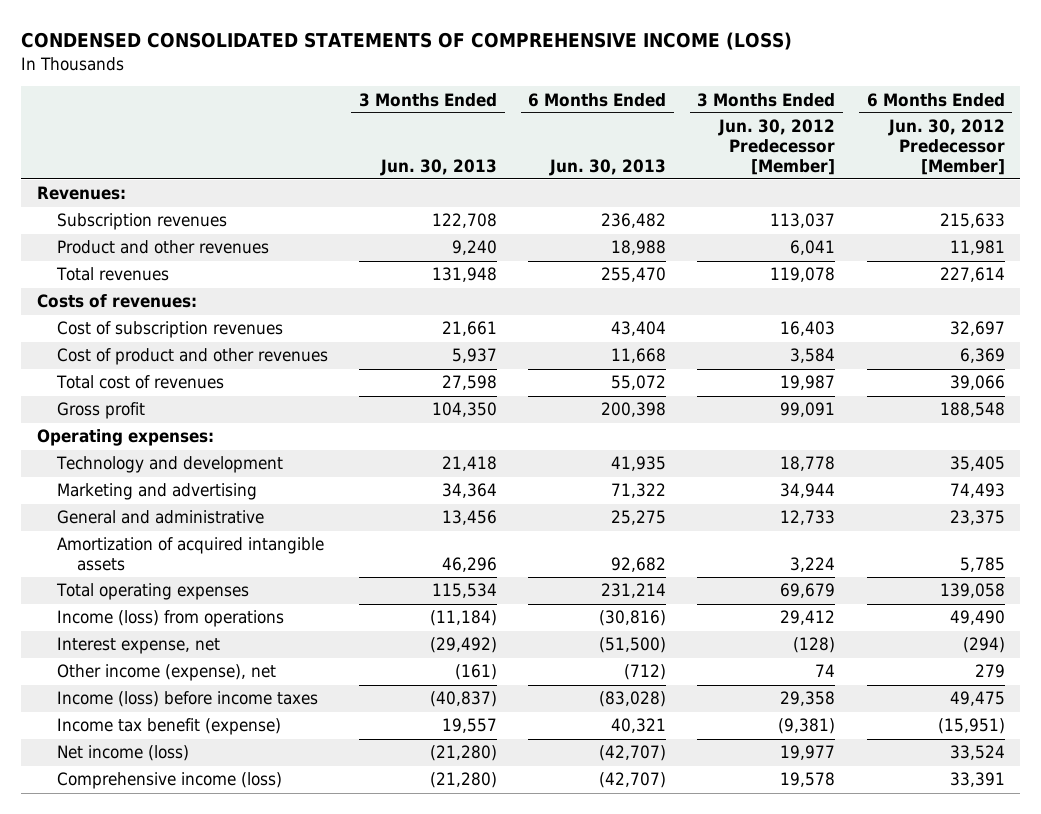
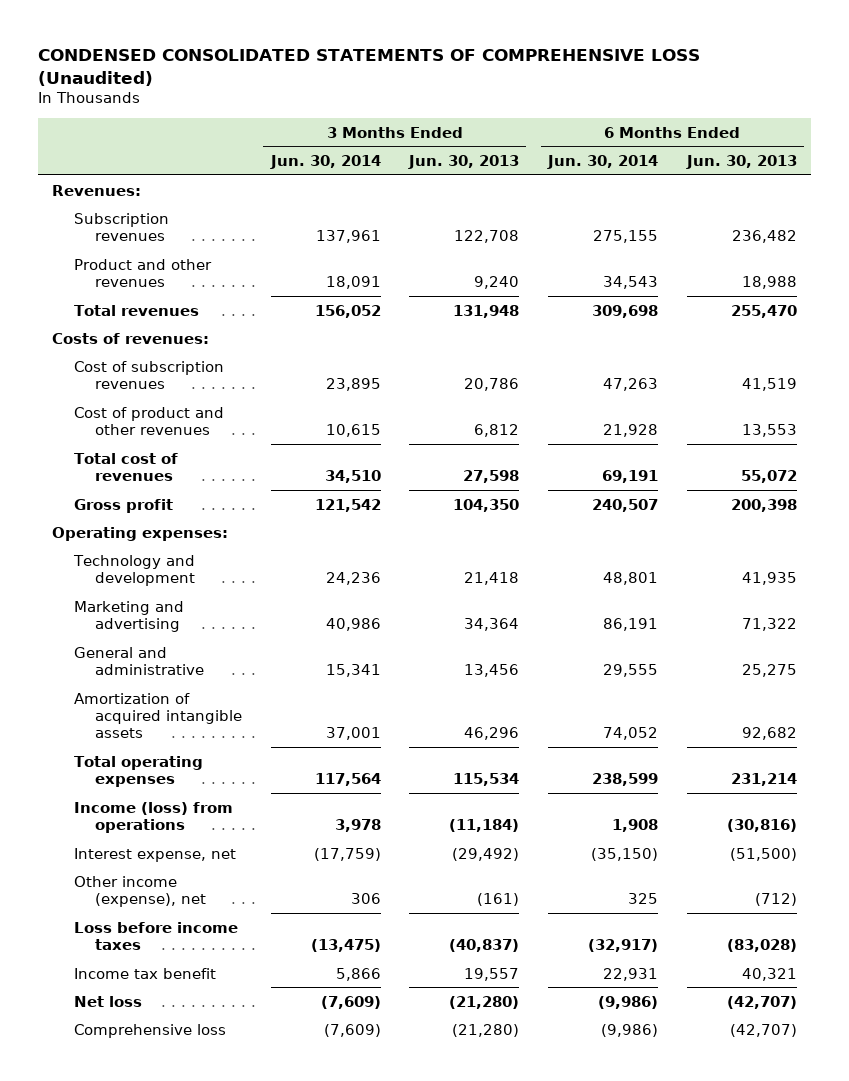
- CONDENSED CONSOLIDATED STATEMENTS OF COMPREHENSIVE INCOME (LOSS)
+ CONDENSED CONSOLIDATED STATEMENTS OF COMPREHENSIVE LOSS (Unaudited)
- | 3 Months Ended Jun. 30, 2013 | 6 Months Ended Jun. 30, 2013 | 3 Months Ended Jun. 30, 2012 Predecessor [Member] | 6 Months Ended Jun. 30, 2012 Predecessor [Member]
+ | 3 Months Ended Jun. 30, 2014 | 3 Months Ended Jun. 30, 2013 | 6 Months Ended Jun. 30, 2014 | 6 Months Ended Jun. 30, 2013
- Cost of subscription revenues | 21,661 | 43,404 | 16,403 | 32,697
- Cost of product and other revenues | 5,937 | 11,668 | 3,584 | 6,369
+ Cost of subscription revenues | 23,895 | 20,786 | 47,263 | 41,519
+ Cost of product and other revenues | 10,615 | 6,812 | 21,928 | 13,553
- Income (loss) before income taxes | (40,837) | (83,028) | 29,358 | 49,475
- Income tax benefit (expense) | 19,557 | 40,321 | (9,381) | (15,951)
- Net income (loss) | (21,280) | (42,707) | 19,977 | 33,524
- Comprehensive income (loss) | (21,280) | (42,707) | 19,578 | 33,391
+ Loss before income taxes | (13,475) | (40,837) | (32,917) | (83,028)
+ Income tax benefit | 5,866 | 19,557 | 22,931 | 40,321
+ Net loss | (7,609) | (21,280) | (9,986) | (42,707)
+ Comprehensive loss | (7,609) | (21,280) | (9,986) | (42,707)

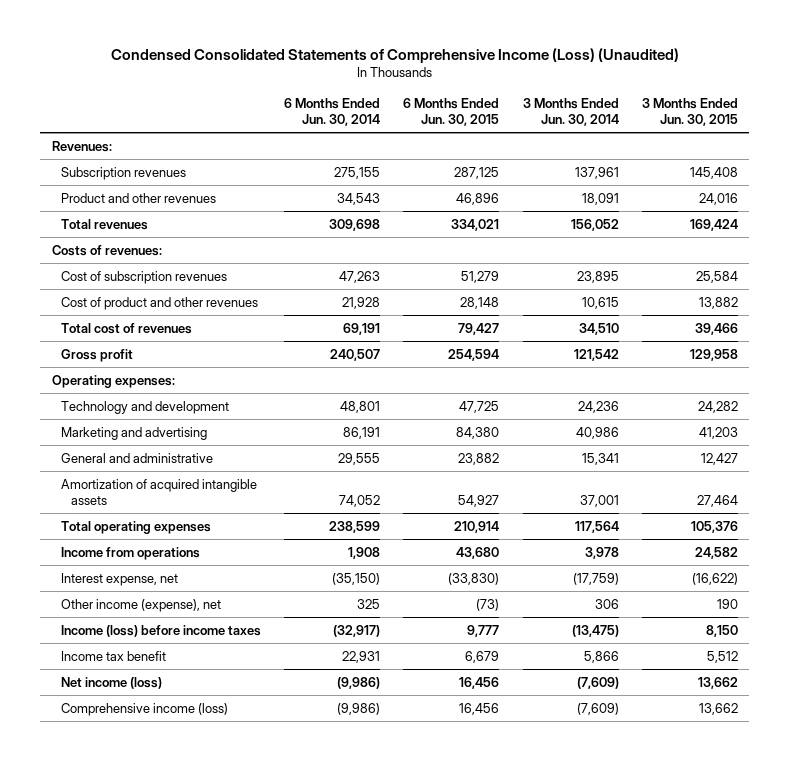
- CONDENSED CONSOLIDATED STATEMENTS OF COMPREHENSIVE LOSS (Unaudited)
+ Condensed Consolidated Statements of Comprehensive Income (Loss) (Unaudited)
- | 3 Months Ended Jun. 30, 2014 | 3 Months Ended Jun. 30, 2013 | 6 Months Ended Jun. 30, 2014 | 6 Months Ended Jun. 30, 2013
+ | 6 Months Ended Jun. 30, 2014 | 6 Months Ended Jun. 30, 2015 | 3 Months Ended Jun. 30, 2014 | 3 Months Ended Jun. 30, 2015
- Income (loss) from operations | 3,978 | (11,184) | 1,908 | (30,816)
+ Income from operations | 1,908 | 43,680 | 3,978 | 24,582
- Loss before income taxes | (13,475) | (40,837) | (32,917) | (83,028)
+ Income (loss) before income taxes | (32,917) | 9,777 | (13,475) | 8,150
- Net loss | (7,609) | (21,280) | (9,986) | (42,707)
- Comprehensive loss | (7,609) | (21,280) | (9,986) | (42,707)
+ Net income (loss) | (9,986) | 16,456 | (7,609) | 13,662
+ Comprehensive income (loss) | (9,986) | 16,456 | (7,609) | 13,662

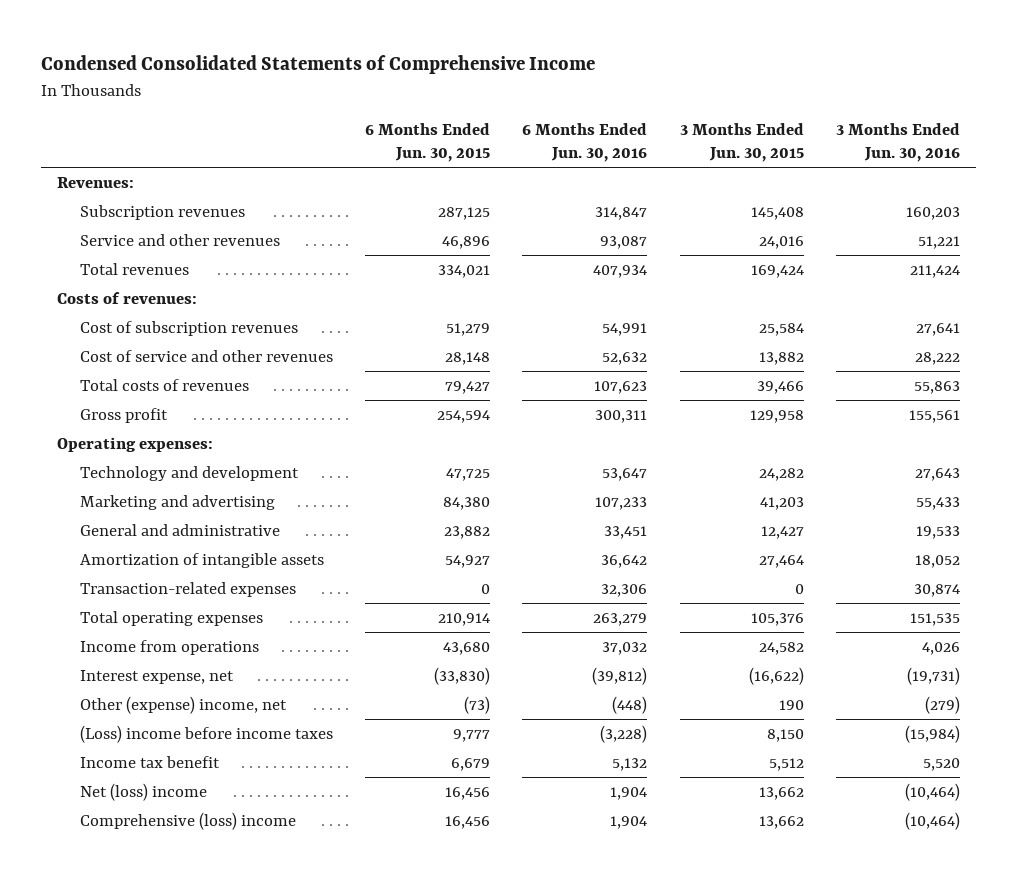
- Condensed Consolidated Statements of Comprehensive Income (Loss) (Unaudited)
+ Condensed Consolidated Statements of Comprehensive Income
- | 6 Months Ended Jun. 30, 2014 | 6 Months Ended Jun. 30, 2015 | 3 Months Ended Jun. 30, 2014 | 3 Months Ended Jun. 30, 2015
+ | 6 Months Ended Jun. 30, 2015 | 6 Months Ended Jun. 30, 2016 | 3 Months Ended Jun. 30, 2015 | 3 Months Ended Jun. 30, 2016
- Product and other revenues | 34,543 | 46,896 | 18,091 | 24,016
+ Service and other revenues | 46,896 | 93,087 | 24,016 | 51,221
- Cost of product and other revenues | 21,928 | 28,148 | 10,615 | 13,882
- Total cost of revenues | 69,191 | 79,427 | 34,510 | 39,466
+ Cost of service and other revenues | 28,148 | 52,632 | 13,882 | 28,222
+ Total costs of revenues | 79,427 | 107,623 | 39,466 | 55,863
- Amortization of acquired intangible assets | 74,052 | 54,927 | 37,001 | 27,464
+ Amortization of intangible assets | 54,927 | 36,642 | 27,464 | 18,052
+ Transaction-related expenses | 0 | 32,306 | 0 | 30,874
- Other income (expense), net | 325 | (73) | 306 | 190
- Income (loss) before income taxes | (32,917) | 9,777 | (13,475) | 8,150
+ Other (expense) income, net | (73) | (448) | 190 | (279)
+ (Loss) income before income taxes | 9,777 | (3,228) | 8,150 | (15,984)
- Net income (loss) | (9,986) | 16,456 | (7,609) | 13,662
- Comprehensive income (loss) | (9,986) | 16,456 | (7,609) | 13,662
+ Net (loss) income | 16,456 | 1,904 | 13,662 | (10,464)
+ Comprehensive (loss) income | 16,456 | 1,904 | 13,662 | (10,464)

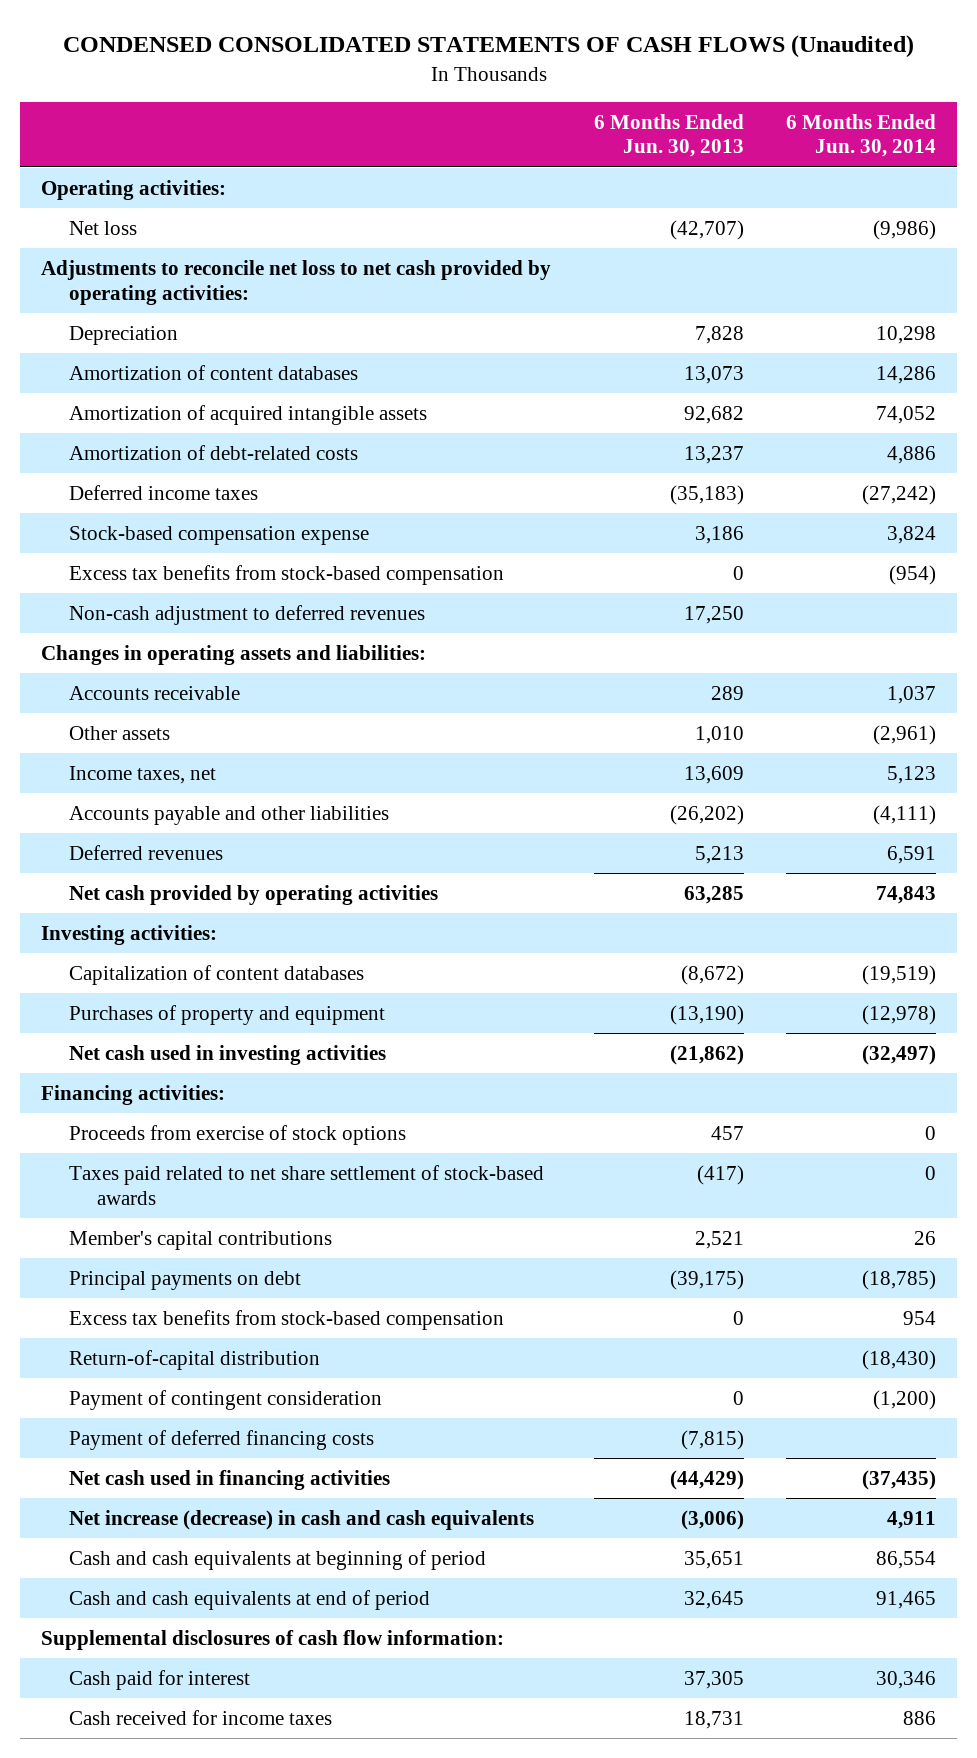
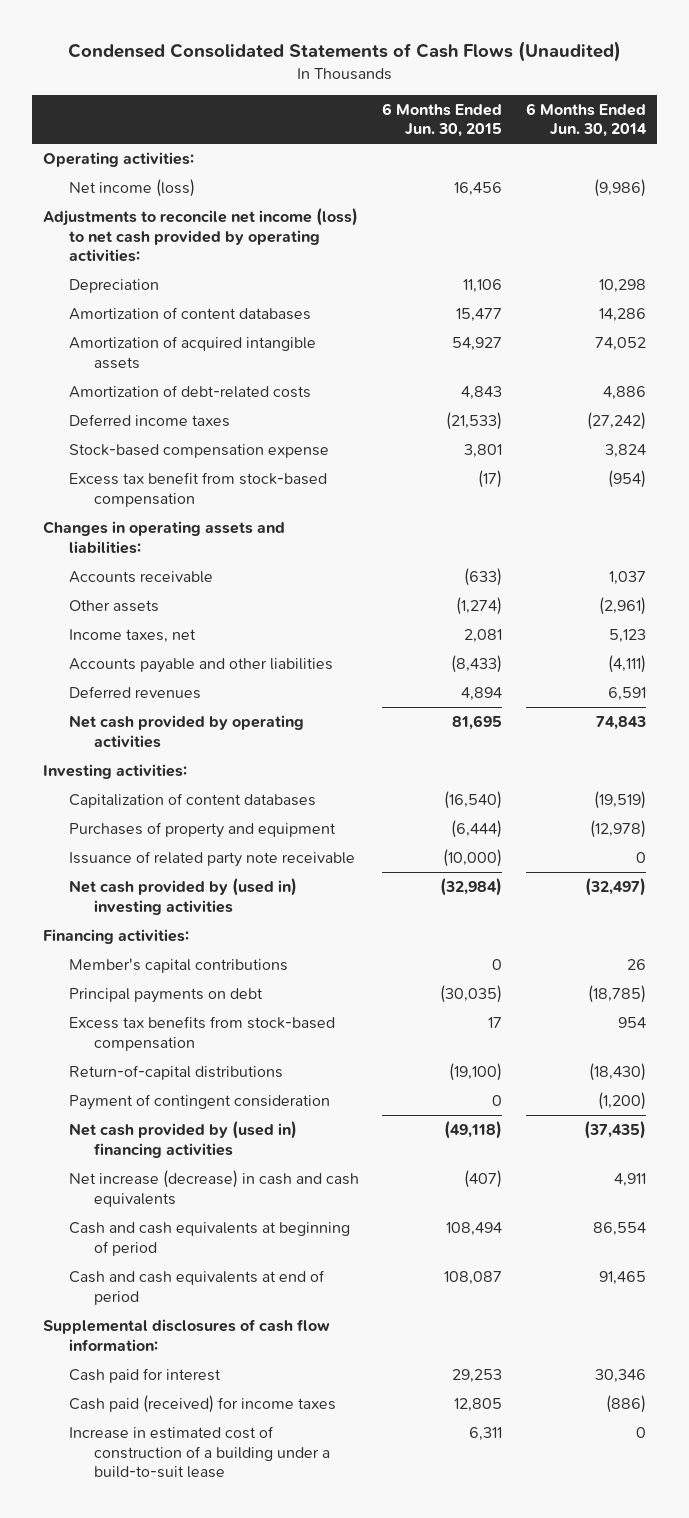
- CONDENSED CONSOLIDATED STATEMENTS OF CASH FLOWS (Unaudited)
+ Condensed Consolidated Statements of Cash Flows (Unaudited)
- | 6 Months Ended Jun. 30, 2013 | 6 Months Ended Jun. 30, 2014
+ | 6 Months Ended Jun. 30, 2015 | 6 Months Ended Jun. 30, 2014
- Net loss | (42,707) | (9,986)
- Adjustments to reconcile net loss to net cash provided by operating activities:
+ Net income (loss) | 16,456 | (9,986)
+ Adjustments to reconcile net income (loss) to net cash provided by operating activities:
- Excess tax benefits from stock-based compensation | 0 | (954)
- Non-cash adjustment to deferred revenues | 17,250 |
+ Excess tax benefit from stock-based compensation | (17) | (954)
- Net cash used in investing activities | (21,862) | (32,497)
+ Issuance of related party note receivable | (10,000) | 0
+ Net cash provided by (used in) investing activities | (32,984) | (32,497)
- Proceeds from exercise of stock options | 457 | 0
- Taxes paid related to net share settlement of stock-based awards | (417) | 0
- Return-of-capital distribution | | (18,430)
+ Return-of-capital distributions | (19,100) | (18,430)
- Payment of deferred financing costs | (7,815) |
- Net cash used in financing activities | (44,429) | (37,435)
+ Net cash provided by (used in) financing activities | (49,118) | (37,435)
- Cash received for income taxes | 18,731 | 886
+ Cash paid (received) for income taxes | 12,805 | (886)
+ Increase in estimated cost of construction of a building under a build-to-suit lease | 6,311 | 0

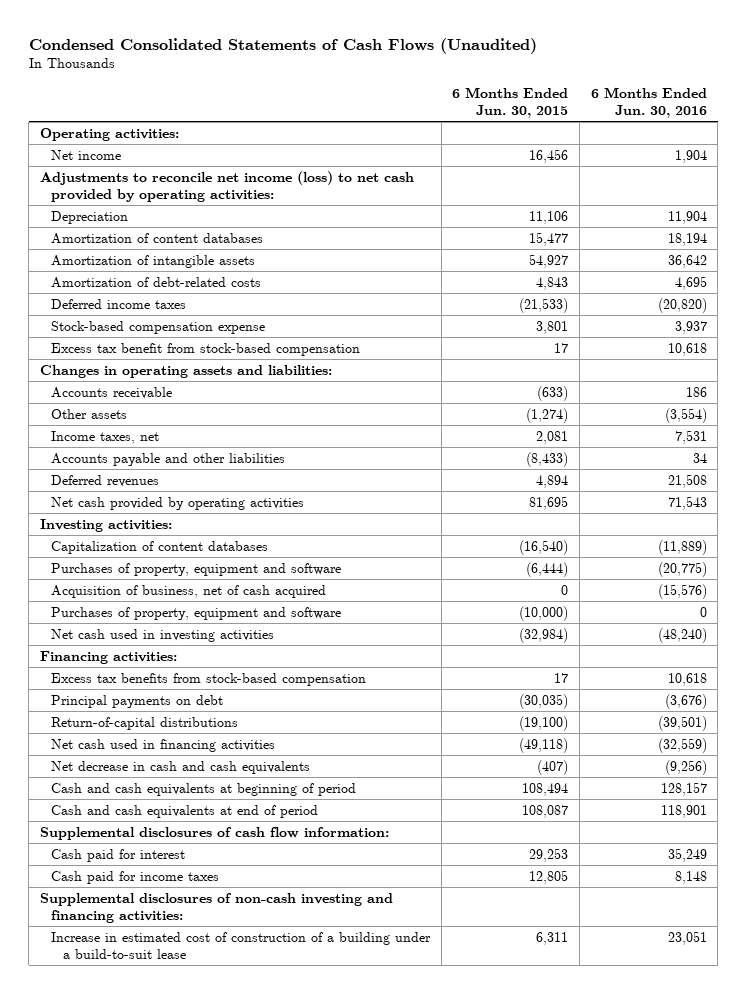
- | 6 Months Ended Jun. 30, 2015 | 6 Months Ended Jun. 30, 2014
+ | 6 Months Ended Jun. 30, 2015 | 6 Months Ended Jun. 30, 2016
- Net income (loss) | 16,456 | (9,986)
+ Net income | 16,456 | 1,904
- Amortization of acquired intangible assets | 54,927 | 74,052
+ Amortization of intangible assets | 54,927 | 36,642
- Excess tax benefit from stock-based compensation | (17) | (954)
+ Excess tax benefit from stock-based compensation | 17 | 10,618
- Purchases of property and equipment | (6,444) | (12,978)
- Issuance of related party note receivable | (10,000) | 0
- Net cash provided by (used in) investing activities | (32,984) | (32,497)
+ Purchases of property, equipment and software | (6,444) | (20,775)
+ Acquisition of business, net of cash acquired | 0 | (15,576)
+ Purchases of property, equipment and software | (10,000) | 0
+ Net cash used in investing activities | (32,984) | (48,240)
- Member's capital contributions | 0 | 26
moved down: Principal payments on debt | (30,035) | (3,676)
- Payment of contingent consideration | 0 | (1,200)
- Net cash provided by (used in) financing activities | (49,118) | (37,435)
- Net increase (decrease) in cash and cash equivalents | (407) | 4,911
+ Net cash used in financing activities | (49,118) | (32,559)
+ Net decrease in cash and cash equivalents | (407) | (9,256)
- Cash paid (received) for income taxes | 12,805 | (886)
+ Cash paid for income taxes | 12,805 | 8,148
+ Supplemental disclosures of non-cash investing and financing activities:

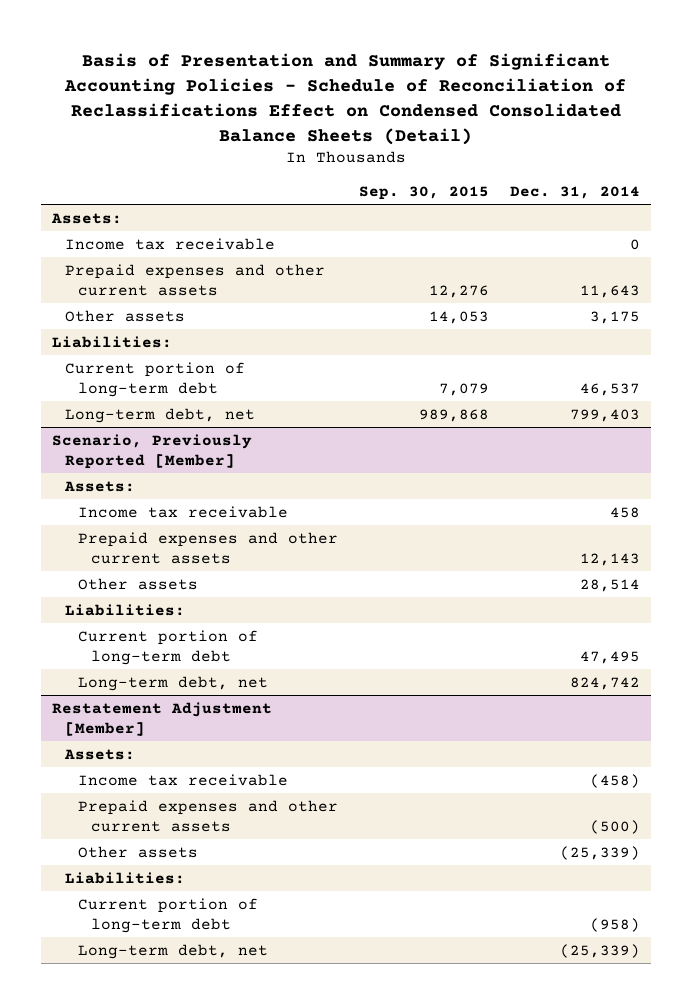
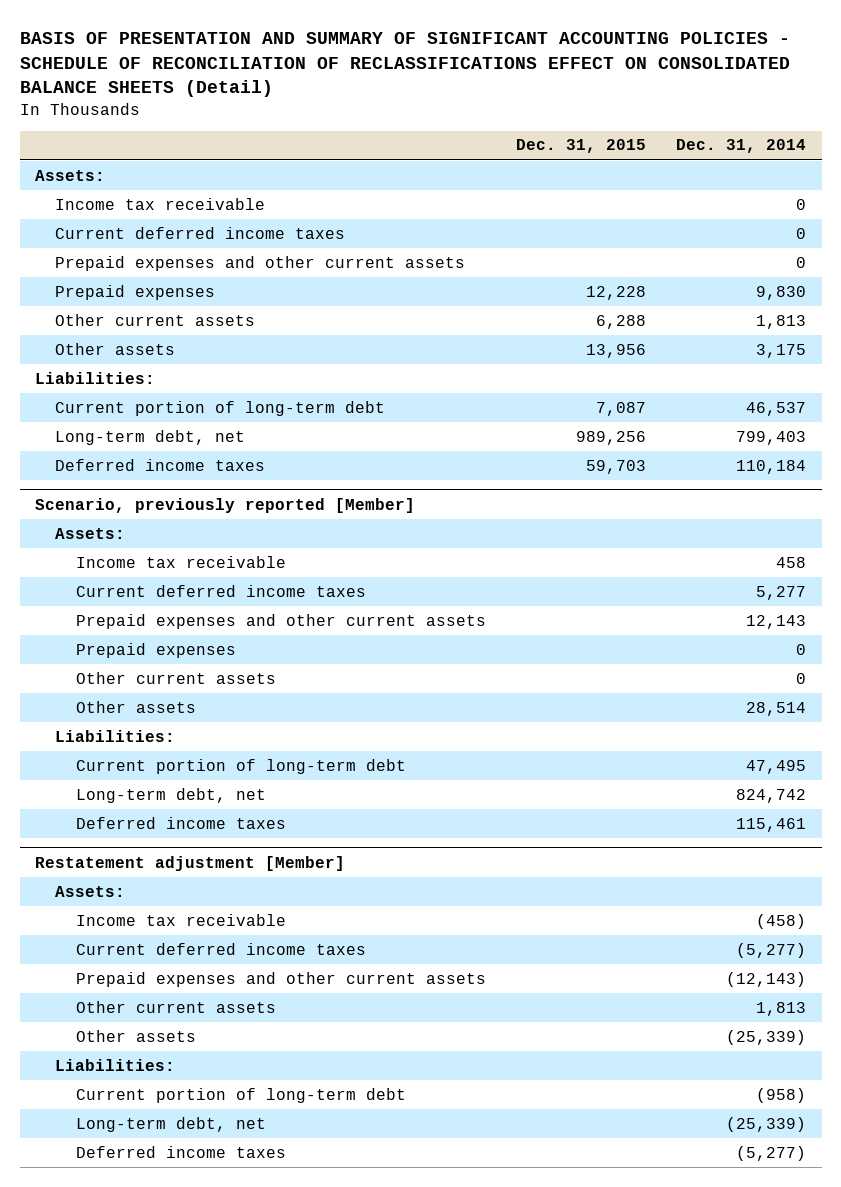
- Basis of Presentation and Summary of Significant Accounting Policies - Schedule of Reconciliation of Reclassifications Effect on Condensed Consolidated Balance Sheets (Detail)
+ BASIS OF PRESENTATION AND SUMMARY OF SIGNIFICANT ACCOUNTING POLICIES - SCHEDULE OF RECONCILIATION OF RECLASSIFICATIONS EFFECT ON CONSOLIDATED BALANCE SHEETS (Detail)
- | Sep. 30, 2015 | Dec. 31, 2014
+ | Dec. 31, 2015 | Dec. 31, 2014
- Prepaid expenses and other current assets | 12,276 | 11,643
+ Current deferred income taxes | | 0
+ Prepaid expenses and other current assets | | 0
+ Prepaid expenses | 12,228 | 9,830
+ Other current assets | 6,288 | 1,813
- Scenario, Previously Reported [Member]
+ Deferred income taxes | 59,703 | 110,184
+ Scenario, previously reported [Member]
+ Current deferred income taxes | | 5,277
+ Prepaid expenses | | 0
+ Other current assets | | 0
- Restatement Adjustment [Member]
+ Deferred income taxes | | 115,461
+ Restatement adjustment [Member]
- Prepaid expenses and other current assets | | (500)
+ Current deferred income taxes | | (5,277)
+ Prepaid expenses and other current assets | | (12,143)
+ Other current assets | | 1,813
+ Deferred income taxes | | (5,277)

